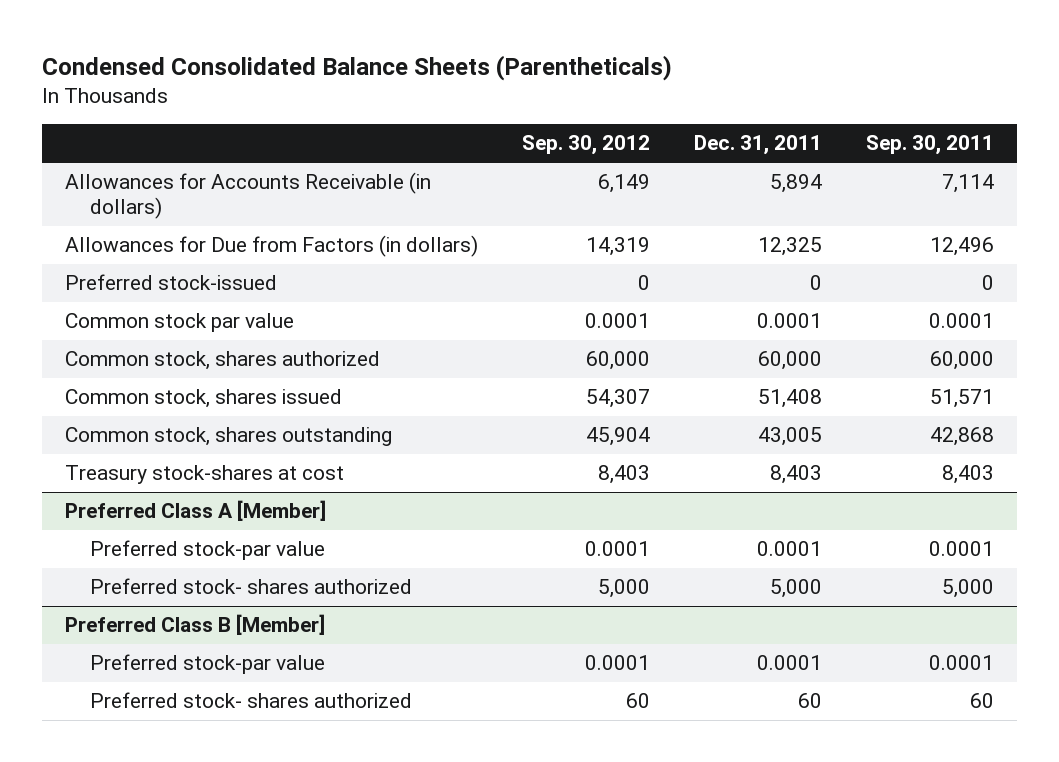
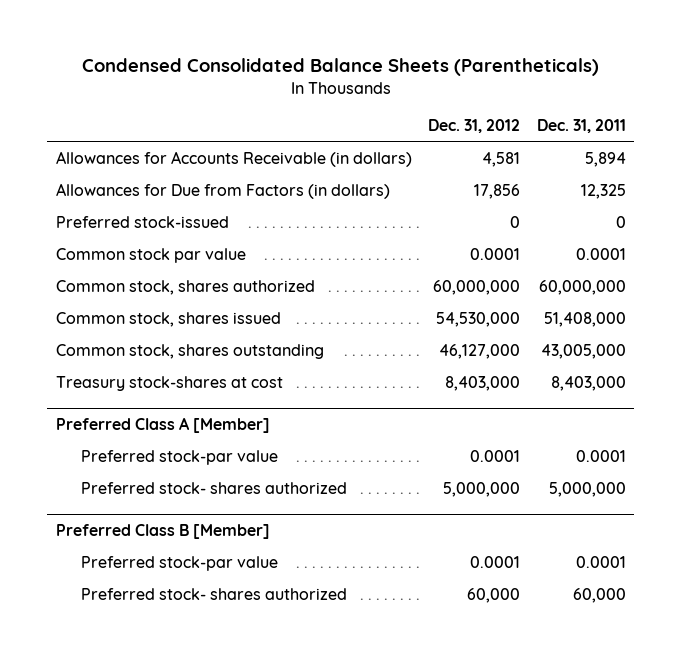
- | Sep. 30, 2012 | Dec. 31, 2011 | Sep. 30, 2011
+ | Dec. 31, 2012 | Dec. 31, 2011
- Common stock, shares authorized | 60,000 | 60,000 | 60,000
- Common stock, shares issued | 54,307 | 51,408 | 51,571
- Common stock, shares outstanding | 45,904 | 43,005 | 42,868
- Treasury stock-shares at cost | 8,403 | 8,403 | 8,403
+ Common stock, shares authorized | 60,000,000 | 60,000,000
+ Common stock, shares issued | 54,530,000 | 51,408,000
+ Common stock, shares outstanding | 46,127,000 | 43,005,000
+ Treasury stock-shares at cost | 8,403,000 | 8,403,000
@ Preferred Class A [Member]
- Preferred stock- shares authorized | 5,000 | 5,000 | 5,000
+ Preferred stock- shares authorized | 5,000,000 | 5,000,000
@ Preferred Class B [Member]
- Preferred stock- shares authorized | 60 | 60 | 60
+ Preferred stock- shares authorized | 60,000 | 60,000

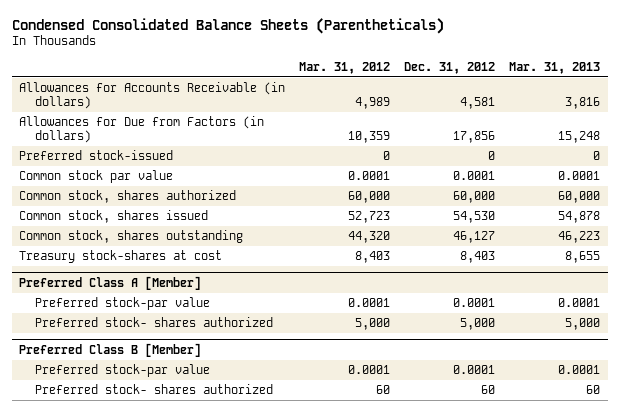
- | Dec. 31, 2012 | Dec. 31, 2011
+ | Mar. 31, 2012 | Dec. 31, 2012 | Mar. 31, 2013
- Common stock, shares authorized | 60,000,000 | 60,000,000
- Common stock, shares issued | 54,530,000 | 51,408,000
- Common stock, shares outstanding | 46,127,000 | 43,005,000
- Treasury stock-shares at cost | 8,403,000 | 8,403,000
+ Common stock, shares authorized | 60,000 | 60,000 | 60,000
+ Common stock, shares issued | 52,723 | 54,530 | 54,878
+ Common stock, shares outstanding | 44,320 | 46,127 | 46,223
+ Treasury stock-shares at cost | 8,403 | 8,403 | 8,655
@ Preferred Class A [Member]
- Preferred stock- shares authorized | 5,000,000 | 5,000,000
+ Preferred stock- shares authorized | 5,000 | 5,000 | 5,000
@ Preferred Class B [Member]
- Preferred stock- shares authorized | 60,000 | 60,000
+ Preferred stock- shares authorized | 60 | 60 | 60

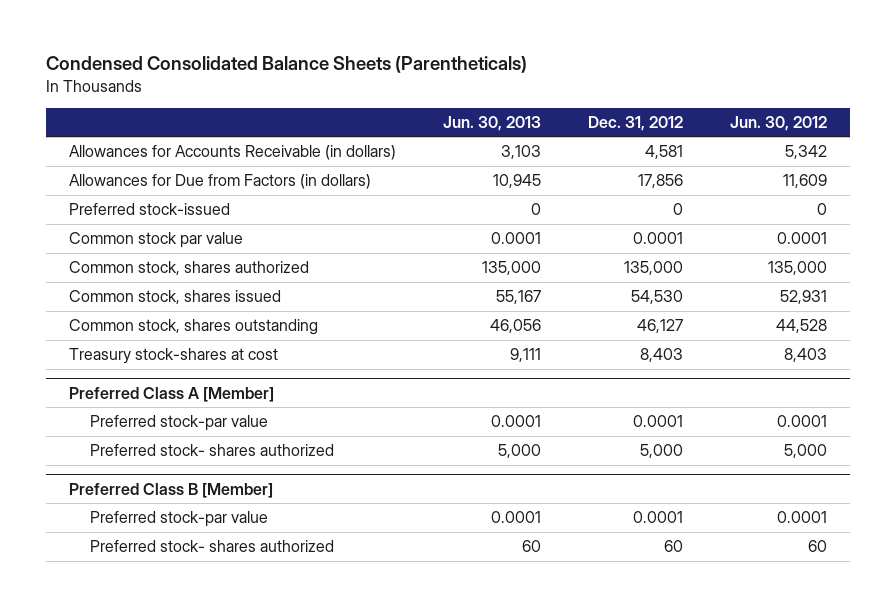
- | Mar. 31, 2012 | Dec. 31, 2012 | Mar. 31, 2013
+ | Jun. 30, 2013 | Dec. 31, 2012 | Jun. 30, 2012
- Common stock, shares authorized | 60,000 | 60,000 | 60,000
+ Common stock, shares authorized | 135,000 | 135,000 | 135,000

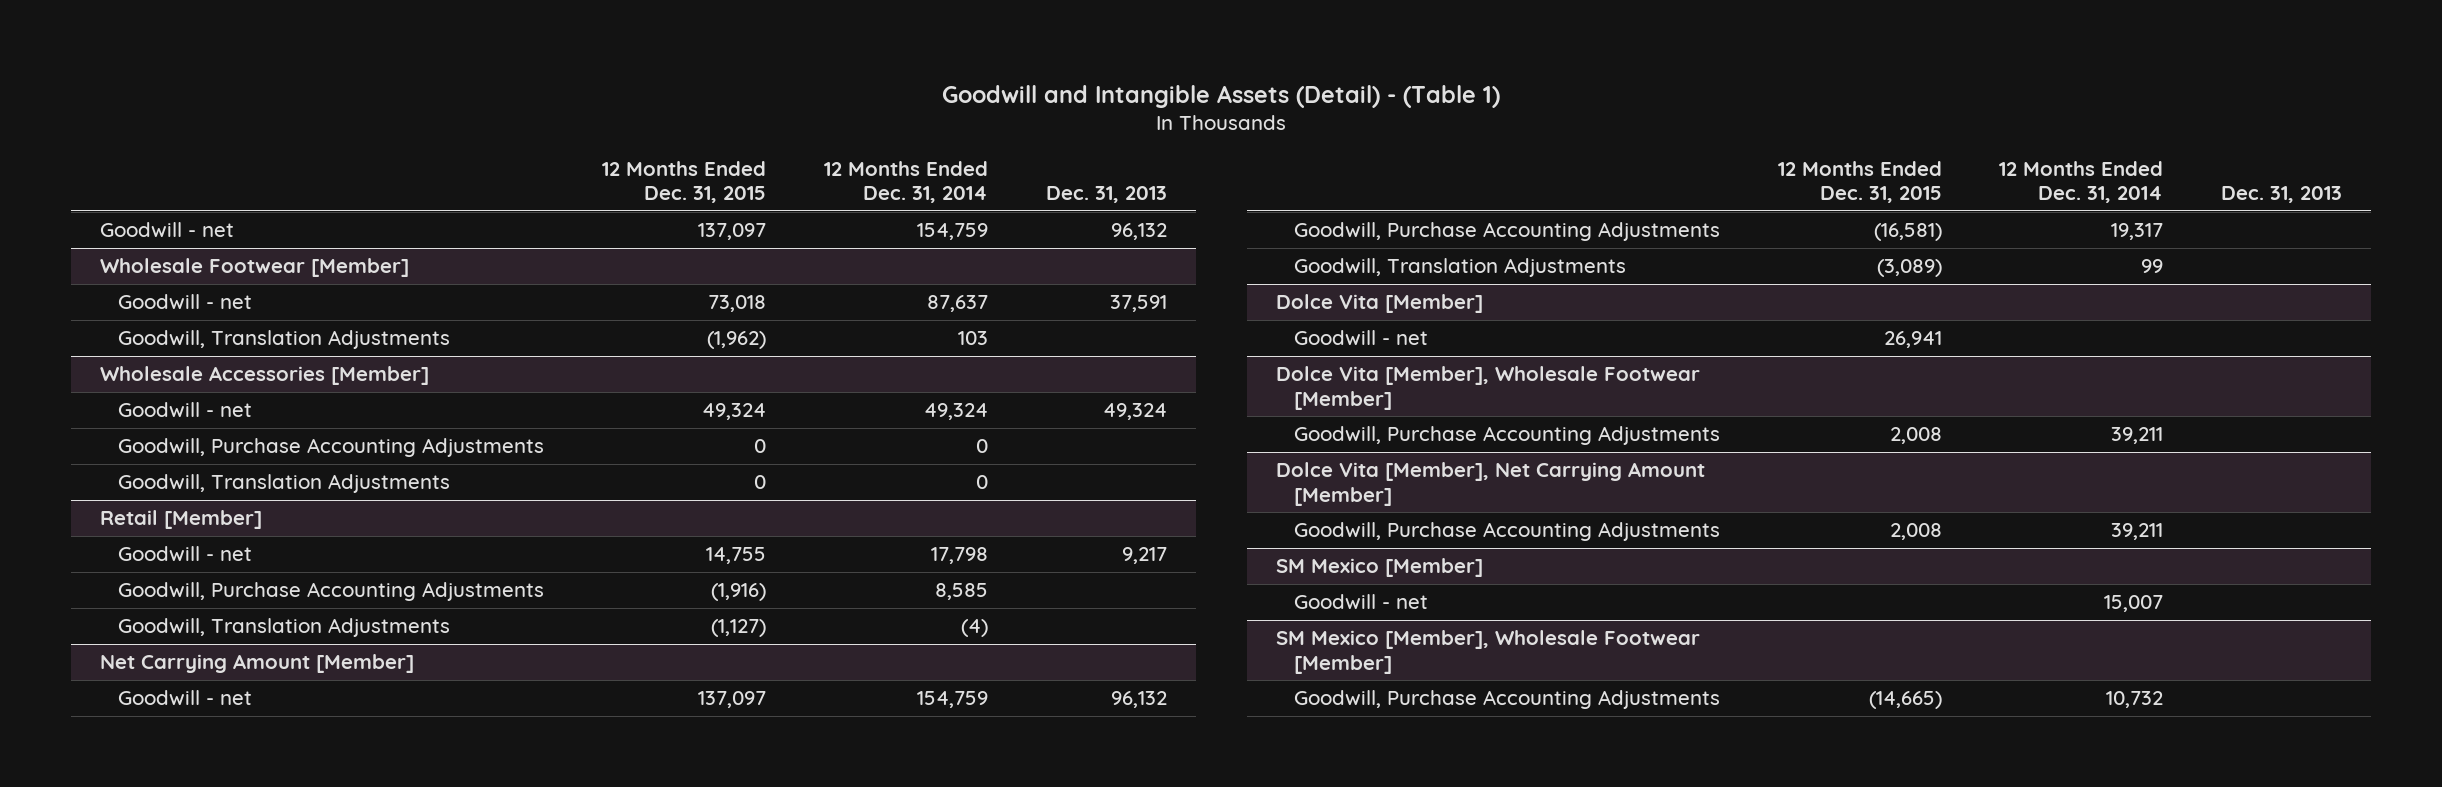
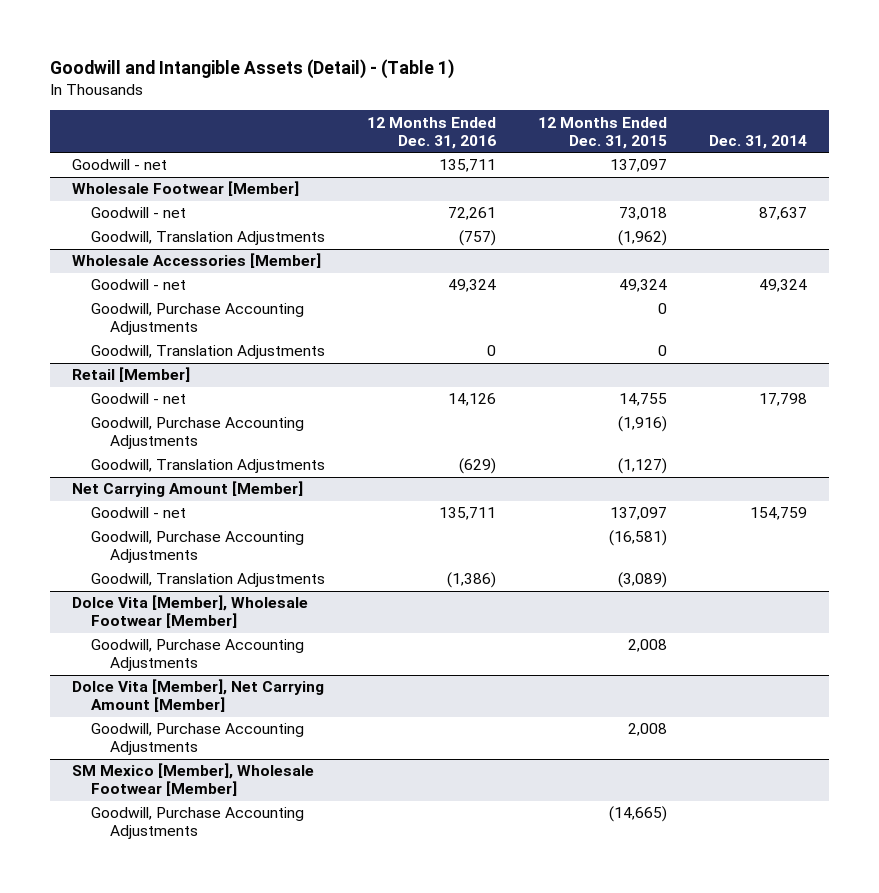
- | 12 Months Ended Dec. 31, 2015 | 12 Months Ended Dec. 31, 2014 | Dec. 31, 2013
+ | 12 Months Ended Dec. 31, 2016 | 12 Months Ended Dec. 31, 2015 | Dec. 31, 2014
- Dolce Vita [Member]
- Goodwill - net | 26,941 | |
- SM Mexico [Member]
- Goodwill - net | | 15,007 |

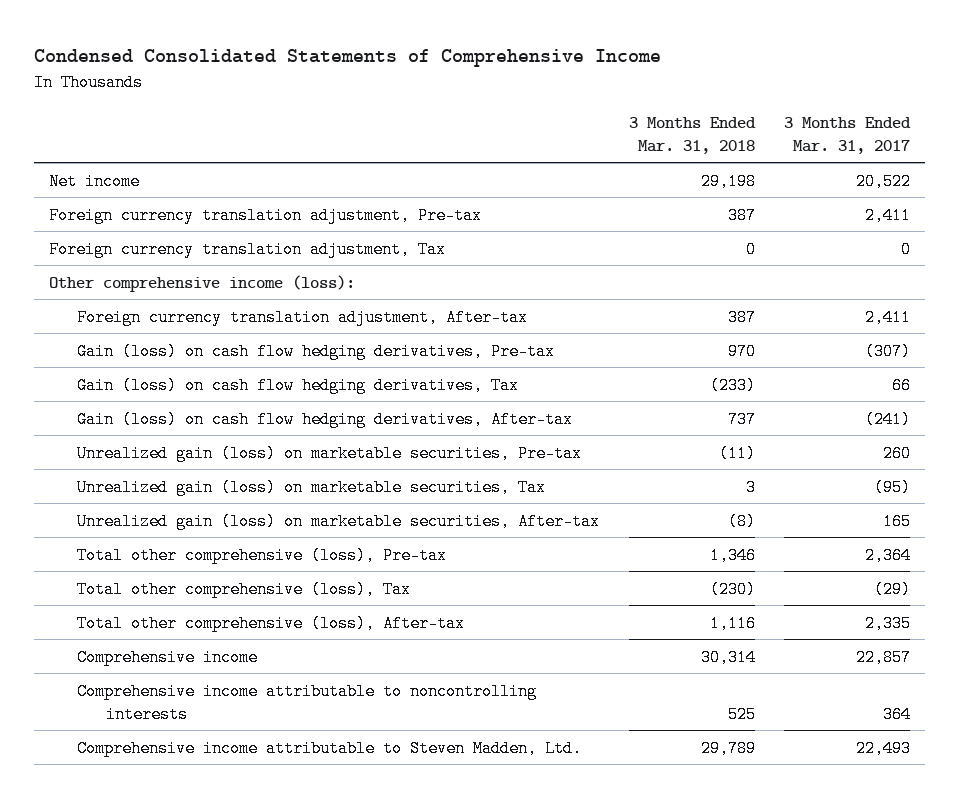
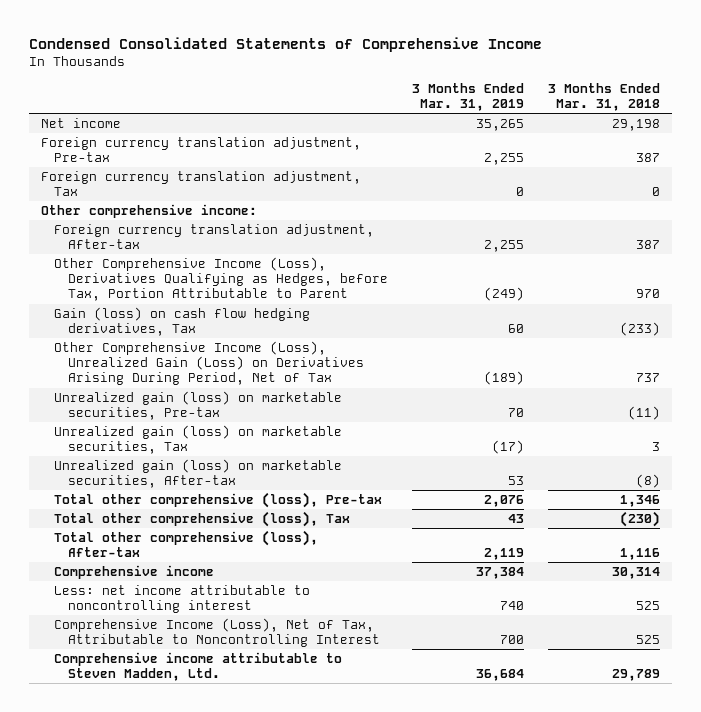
- | 3 Months Ended Mar. 31, 2018 | 3 Months Ended Mar. 31, 2017
+ | 3 Months Ended Mar. 31, 2019 | 3 Months Ended Mar. 31, 2018
- Other comprehensive income (loss):
+ Other comprehensive income:
- Gain (loss) on cash flow hedging derivatives, Pre-tax | 970 | (307)
+ Other Comprehensive Income (Loss), Derivatives Qualifying as Hedges, before Tax, Portion Attributable to Parent | (249) | 970
- Gain (loss) on cash flow hedging derivatives, After-tax | 737 | (241)
+ Other Comprehensive Income (Loss), Unrealized Gain (Loss) on Derivatives Arising During Period, Net of Tax | (189) | 737
- Comprehensive income attributable to noncontrolling interests | 525 | 364
+ Less: net income attributable to noncontrolling interest | 740 | 525
+ Comprehensive Income (Loss), Net of Tax, Attributable to Noncontrolling Interest | 700 | 525

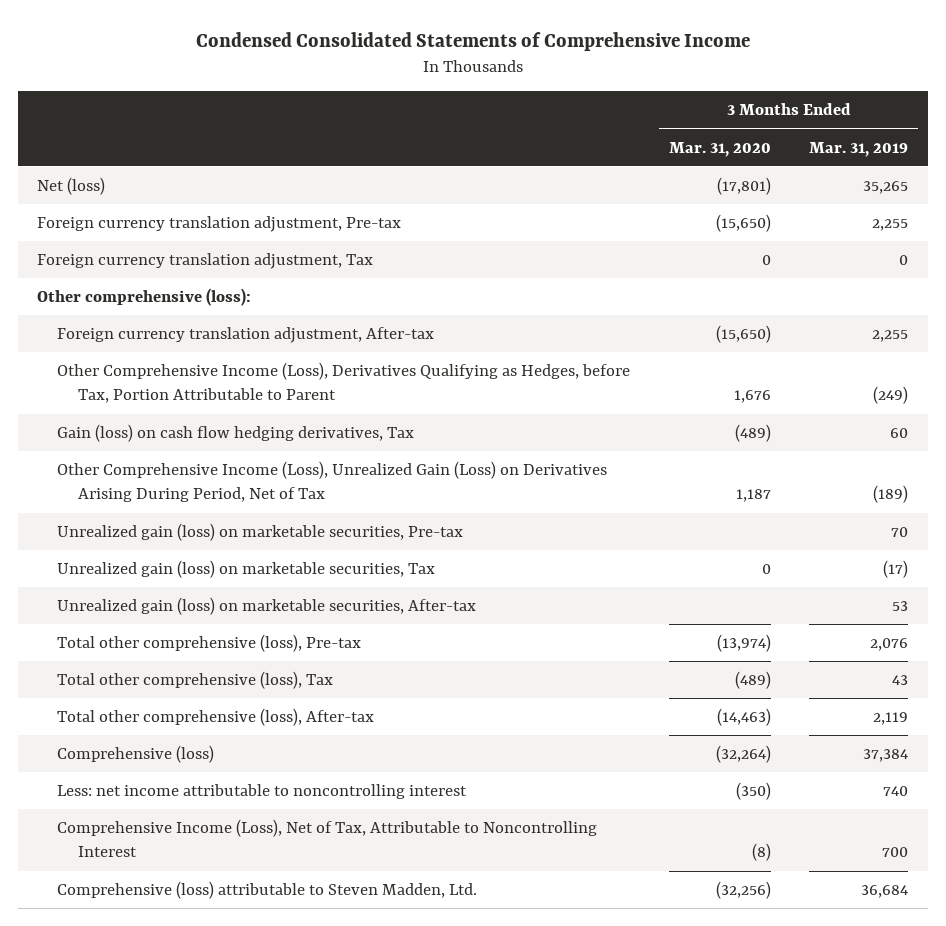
- | 3 Months Ended Mar. 31, 2019 | 3 Months Ended Mar. 31, 2018
+ | 3 Months Ended Mar. 31, 2020 | 3 Months Ended Mar. 31, 2019
- Net income | 35,265 | 29,198
+ Net (loss) | (17,801) | 35,265
- Other comprehensive income:
+ Other comprehensive (loss):
- Comprehensive income | 37,384 | 30,314
+ Comprehensive (loss) | (32,264) | 37,384
- Comprehensive income attributable to Steven Madden, Ltd. | 36,684 | 29,789
+ Comprehensive (loss) attributable to Steven Madden, Ltd. | (32,256) | 36,684

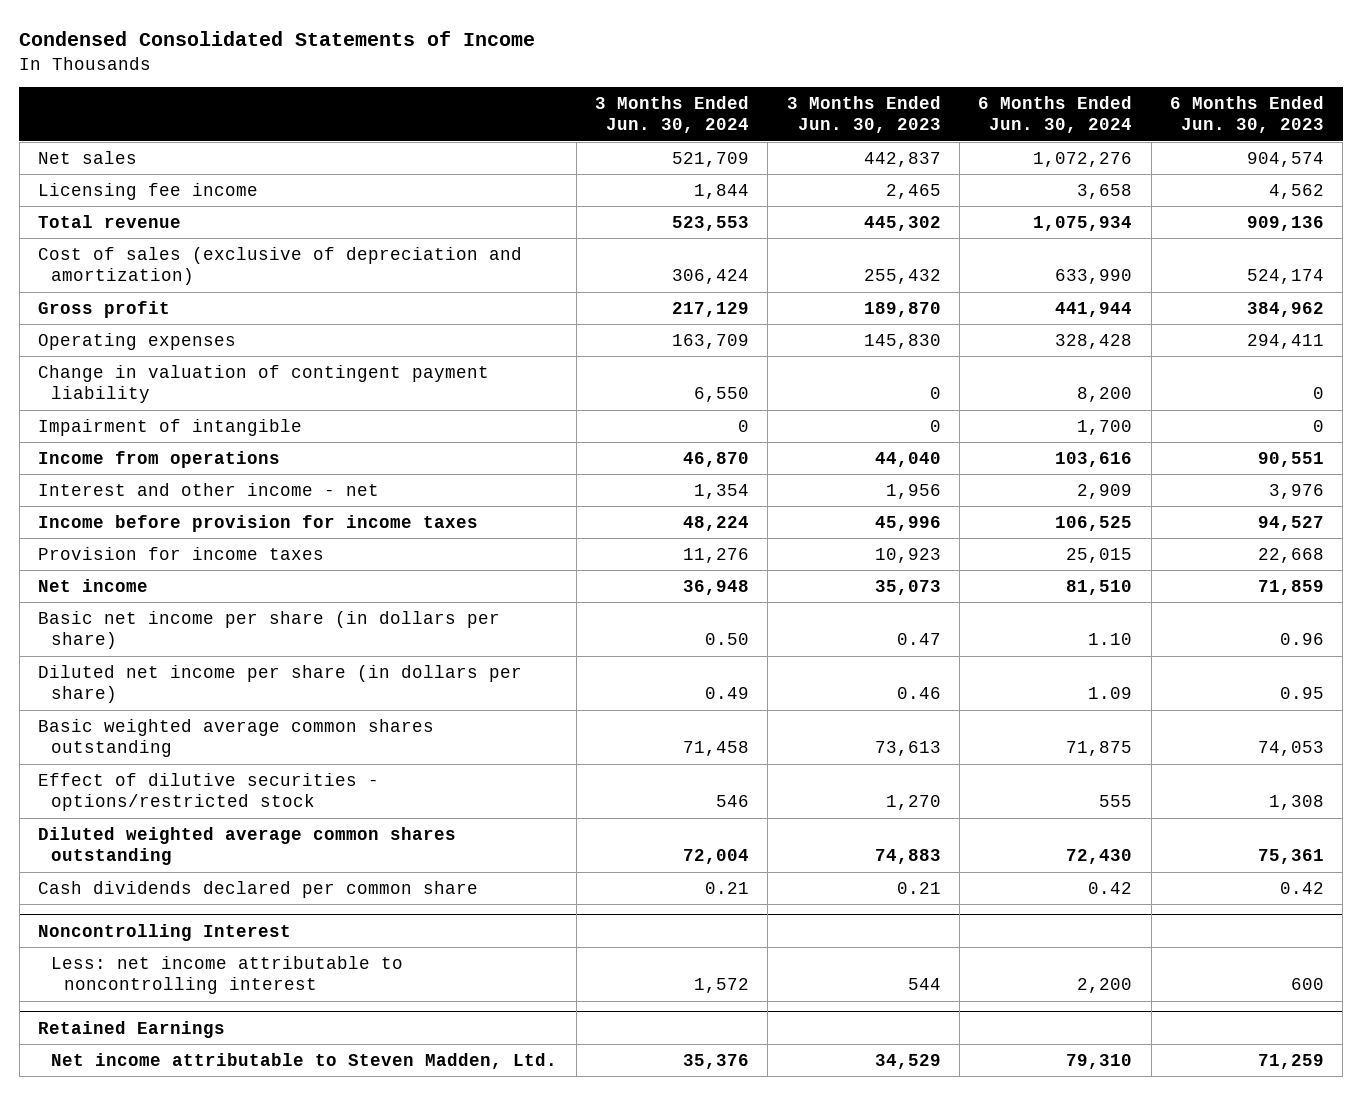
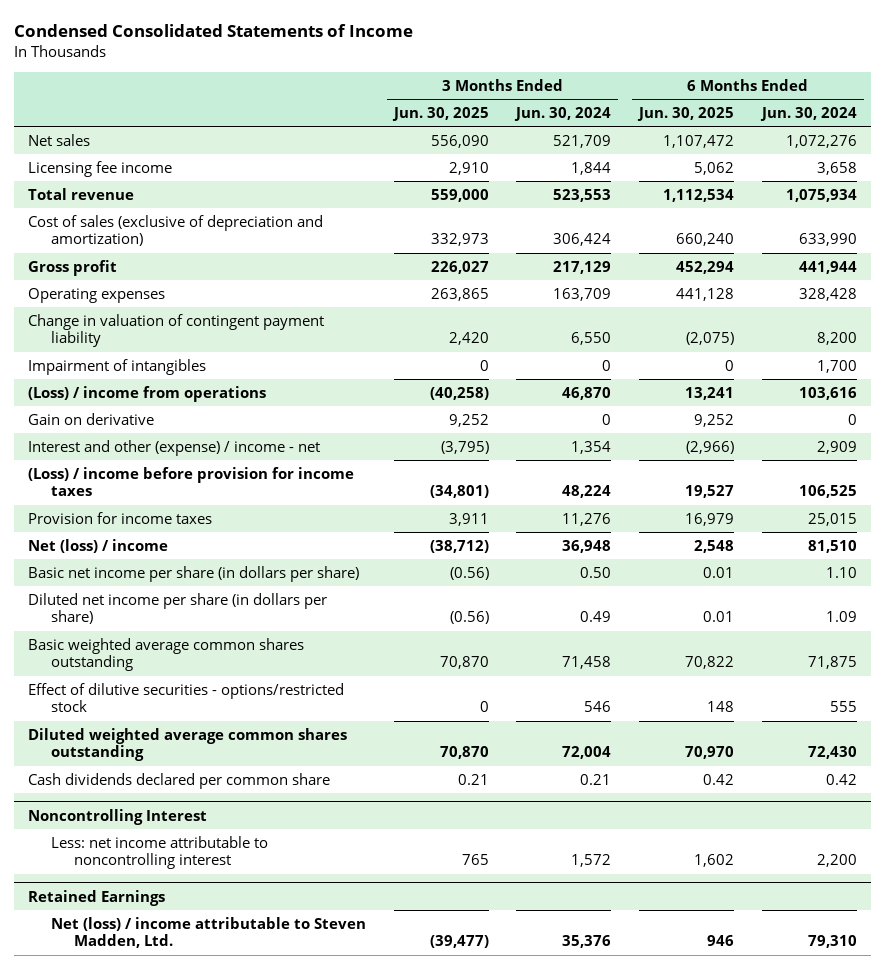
- | 3 Months Ended Jun. 30, 2024 | 3 Months Ended Jun. 30, 2023 | 6 Months Ended Jun. 30, 2024 | 6 Months Ended Jun. 30, 2023
+ | 3 Months Ended Jun. 30, 2025 | 3 Months Ended Jun. 30, 2024 | 6 Months Ended Jun. 30, 2025 | 6 Months Ended Jun. 30, 2024
- Impairment of intangible | 0 | 0 | 1,700 | 0
- Income from operations | 46,870 | 44,040 | 103,616 | 90,551
- Interest and other income - net | 1,354 | 1,956 | 2,909 | 3,976
- Income before provision for income taxes | 48,224 | 45,996 | 106,525 | 94,527
+ Impairment of intangibles | 0 | 0 | 0 | 1,700
+ (Loss) / income from operations | (40,258) | 46,870 | 13,241 | 103,616
+ Gain on derivative | 9,252 | 0 | 9,252 | 0
+ Interest and other (expense) / income - net | (3,795) | 1,354 | (2,966) | 2,909
+ (Loss) / income before provision for income taxes | (34,801) | 48,224 | 19,527 | 106,525
- Net income | 36,948 | 35,073 | 81,510 | 71,859
+ Net (loss) / income | (38,712) | 36,948 | 2,548 | 81,510
@ Retained Earnings
- Net income attributable to Steven Madden, Ltd. | 35,376 | 34,529 | 79,310 | 71,259
+ Net (loss) / income attributable to Steven Madden, Ltd. | (39,477) | 35,376 | 946 | 79,310

